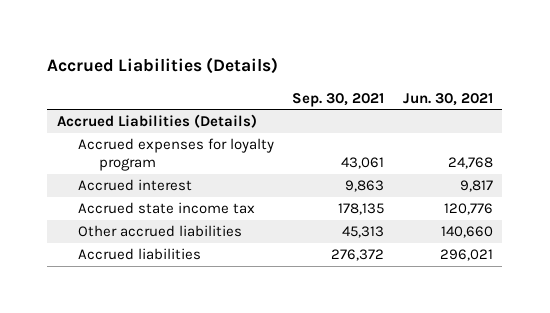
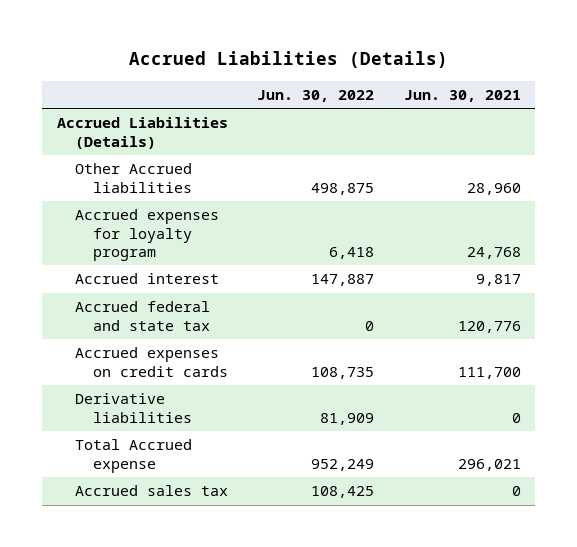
- | Sep. 30, 2021 | Jun. 30, 2021
+ | Jun. 30, 2022 | Jun. 30, 2021
+ Other Accrued liabilities | 498,875 | 28,960
- Accrued state income tax | 178,135 | 120,776
- Other accrued liabilities | 45,313 | 140,660
- Accrued liabilities | 276,372 | 296,021
+ Accrued federal and state tax | 0 | 120,776
+ Accrued expenses on credit cards | 108,735 | 111,700
+ Derivative liabilities | 81,909 | 0
+ Total Accrued expense | 952,249 | 296,021
+ Accrued sales tax | 108,425 | 0

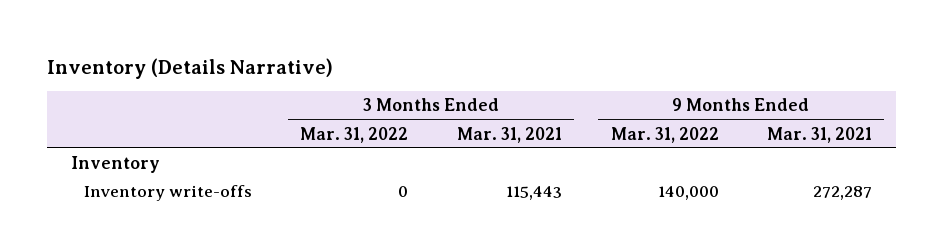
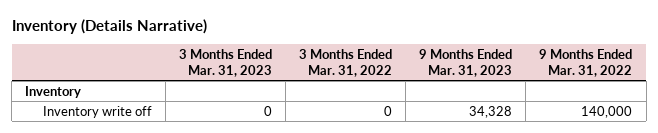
- | 3 Months Ended Mar. 31, 2022 | 3 Months Ended Mar. 31, 2021 | 9 Months Ended Mar. 31, 2022 | 9 Months Ended Mar. 31, 2021
+ | 3 Months Ended Mar. 31, 2023 | 3 Months Ended Mar. 31, 2022 | 9 Months Ended Mar. 31, 2023 | 9 Months Ended Mar. 31, 2022
- Inventory write-offs | 0 | 115,443 | 140,000 | 272,287
+ Inventory write off | 0 | 0 | 34,328 | 140,000

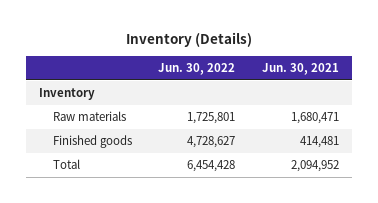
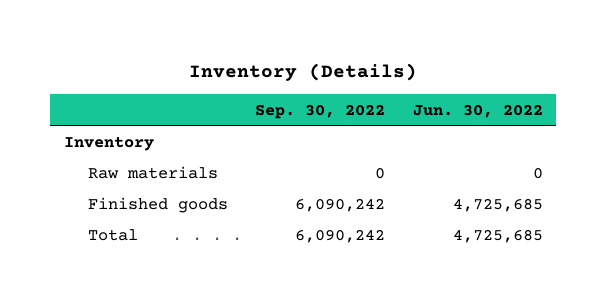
- | Jun. 30, 2022 | Jun. 30, 2021
+ | Sep. 30, 2022 | Jun. 30, 2022
- Raw materials | 1,725,801 | 1,680,471
- Finished goods | 4,728,627 | 414,481
- Total | 6,454,428 | 2,094,952
+ Raw materials | 0 | 0
+ Finished goods | 6,090,242 | 4,725,685
+ Total | 6,090,242 | 4,725,685

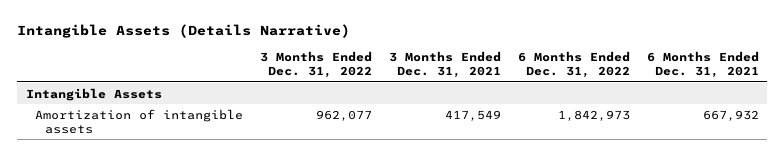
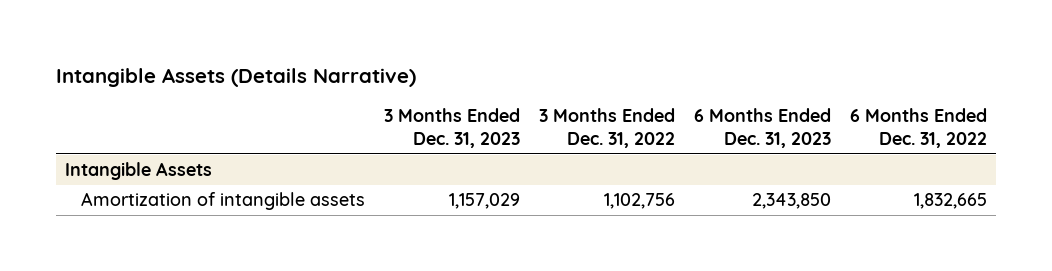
- | 3 Months Ended Dec. 31, 2022 | 3 Months Ended Dec. 31, 2021 | 6 Months Ended Dec. 31, 2022 | 6 Months Ended Dec. 31, 2021
+ | 3 Months Ended Dec. 31, 2023 | 3 Months Ended Dec. 31, 2022 | 6 Months Ended Dec. 31, 2023 | 6 Months Ended Dec. 31, 2022
- Amortization of intangible assets | 962,077 | 417,549 | 1,842,973 | 667,932
+ Amortization of intangible assets | 1,157,029 | 1,102,756 | 2,343,850 | 1,832,665

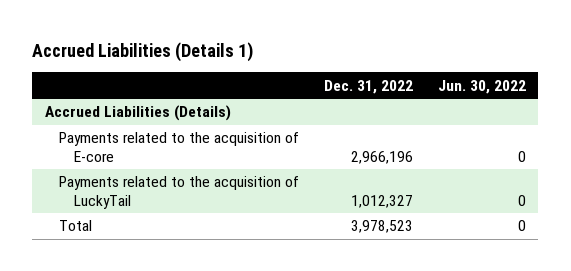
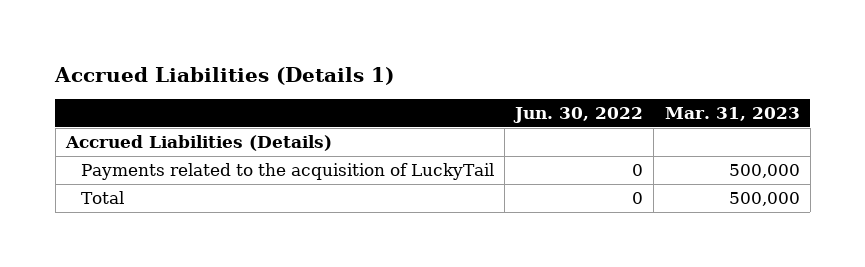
- | Dec. 31, 2022 | Jun. 30, 2022
+ | Jun. 30, 2022 | Mar. 31, 2023
- Payments related to the acquisition of E-core | 2,966,196 | 0

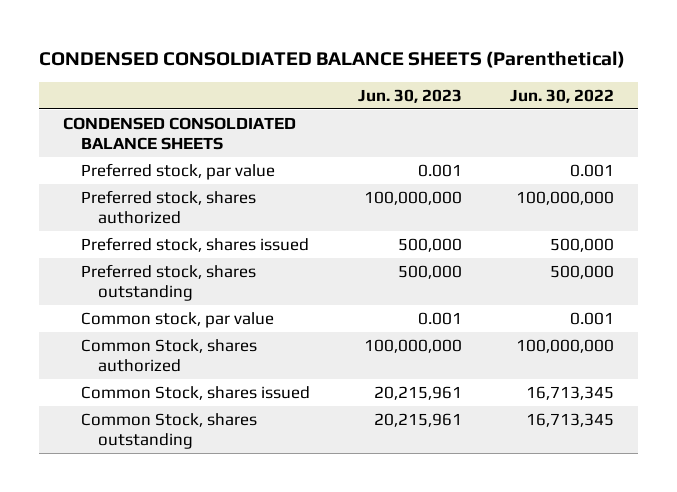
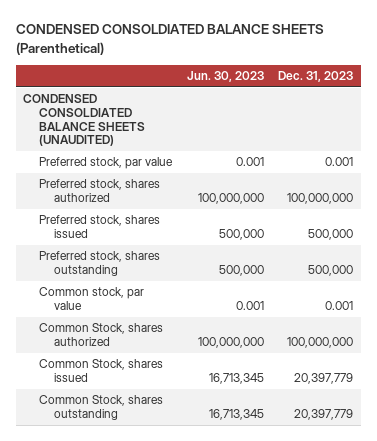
- | Jun. 30, 2023 | Jun. 30, 2022
+ | Jun. 30, 2023 | Dec. 31, 2023
- CONDENSED CONSOLDIATED BALANCE SHEETS
+ CONDENSED CONSOLDIATED BALANCE SHEETS (UNAUDITED)
- Common Stock, shares issued | 20,215,961 | 16,713,345
- Common Stock, shares outstanding | 20,215,961 | 16,713,345
+ Common Stock, shares issued | 16,713,345 | 20,397,779
+ Common Stock, shares outstanding | 16,713,345 | 20,397,779

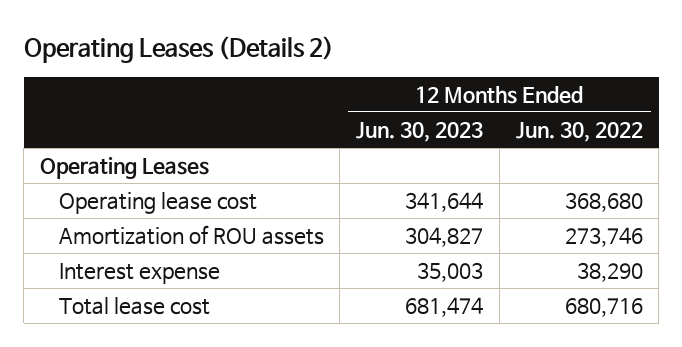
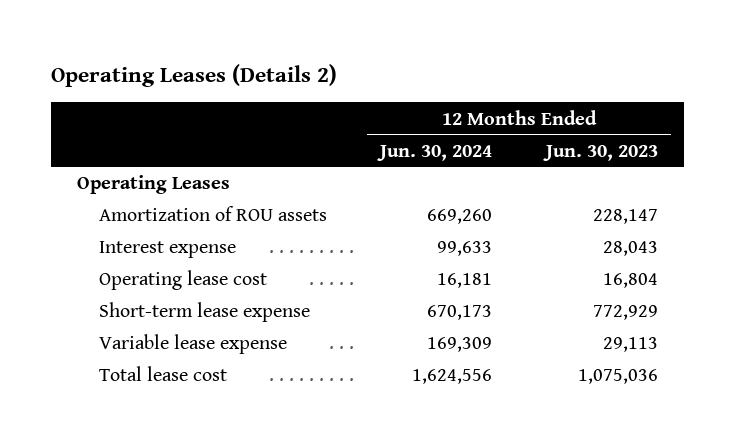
- | 12 Months Ended Jun. 30, 2023 | 12 Months Ended Jun. 30, 2022
+ | 12 Months Ended Jun. 30, 2024 | 12 Months Ended Jun. 30, 2023
- Operating lease cost | 341,644 | 368,680
- Amortization of ROU assets | 304,827 | 273,746
- Interest expense | 35,003 | 38,290
- Total lease cost | 681,474 | 680,716
+ Amortization of ROU assets | 669,260 | 228,147
+ Interest expense | 99,633 | 28,043
+ Operating lease cost | 16,181 | 16,804
+ Short-term lease expense | 670,173 | 772,929
+ Variable lease expense | 169,309 | 29,113
+ Total lease cost | 1,624,556 | 1,075,036

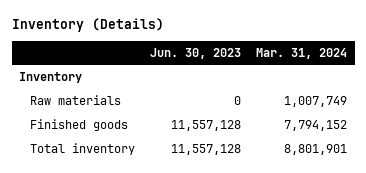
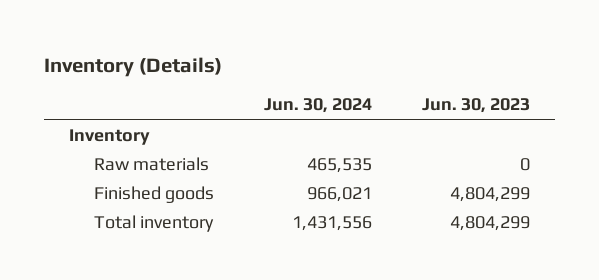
- | Jun. 30, 2023 | Mar. 31, 2024
+ | Jun. 30, 2024 | Jun. 30, 2023
- Finished goods | 11,557,128 | 7,794,152
- Total inventory | 11,557,128 | 8,801,901
+ Finished goods | 966,021 | 4,804,299
+ Total inventory | 1,431,556 | 4,804,299

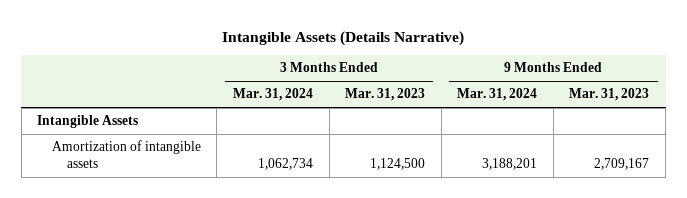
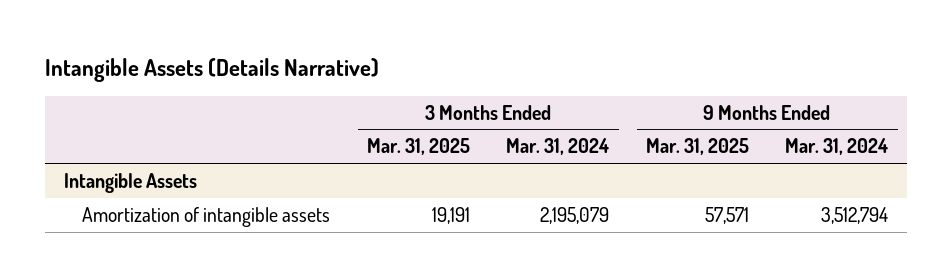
- | 3 Months Ended Mar. 31, 2024 | 3 Months Ended Mar. 31, 2023 | 9 Months Ended Mar. 31, 2024 | 9 Months Ended Mar. 31, 2023
+ | 3 Months Ended Mar. 31, 2025 | 3 Months Ended Mar. 31, 2024 | 9 Months Ended Mar. 31, 2025 | 9 Months Ended Mar. 31, 2024
- Amortization of intangible assets | 1,062,734 | 1,124,500 | 3,188,201 | 2,709,167
+ Amortization of intangible assets | 19,191 | 2,195,079 | 57,571 | 3,512,794

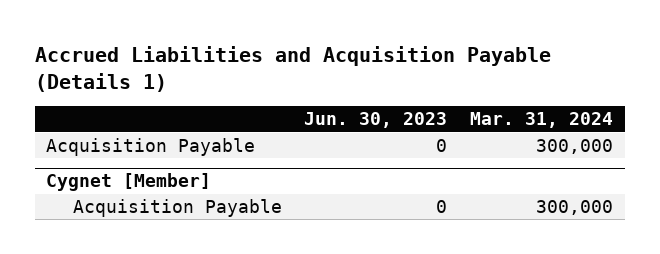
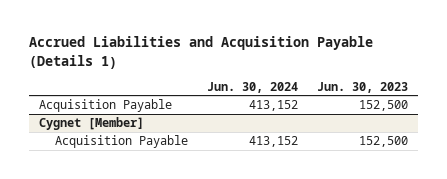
- | Jun. 30, 2023 | Mar. 31, 2024
+ | Jun. 30, 2024 | Jun. 30, 2023
- Acquisition Payable | 0 | 300,000
+ Acquisition Payable | 413,152 | 152,500
@ Cygnet [Member]
- Acquisition Payable | 0 | 300,000
+ Acquisition Payable | 413,152 | 152,500

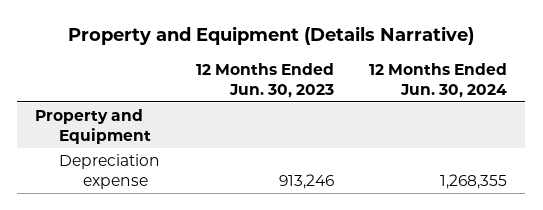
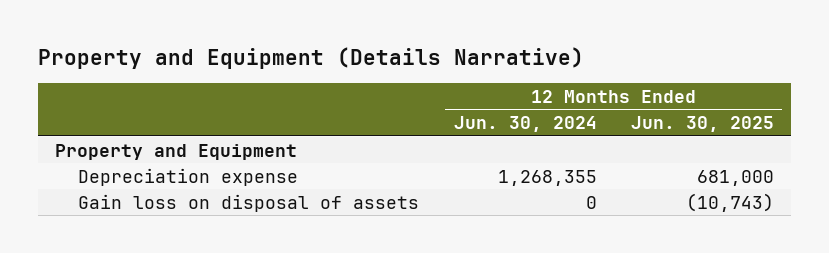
- | 12 Months Ended Jun. 30, 2023 | 12 Months Ended Jun. 30, 2024
+ | 12 Months Ended Jun. 30, 2024 | 12 Months Ended Jun. 30, 2025
+ Gain loss on disposal of assets | 0 | (10,743)

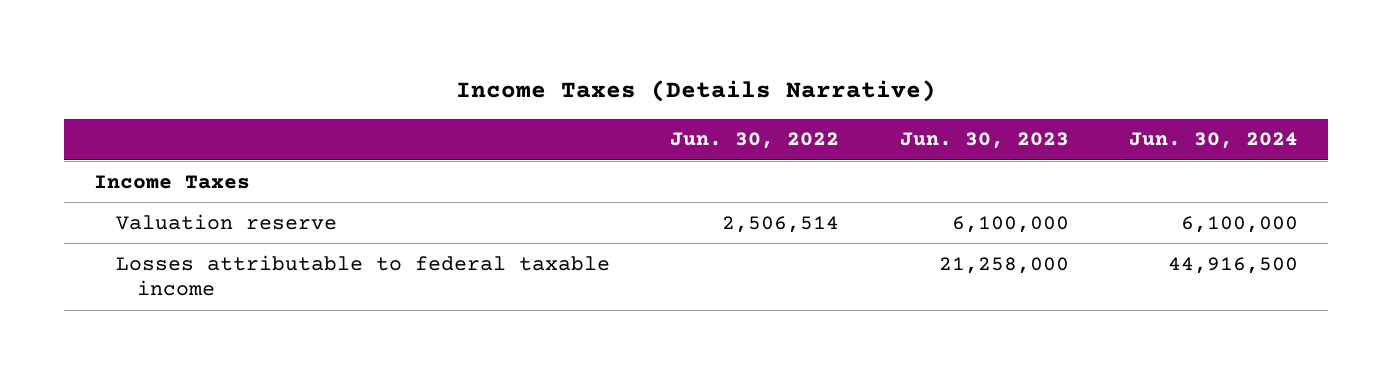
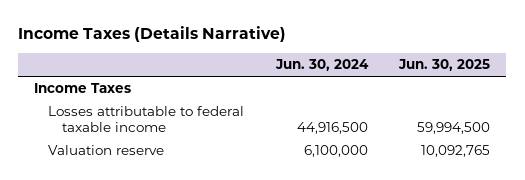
- | Jun. 30, 2022 | Jun. 30, 2023 | Jun. 30, 2024
+ | Jun. 30, 2024 | Jun. 30, 2025
moved down: Valuation reserve | 6,100,000 | 10,092,765

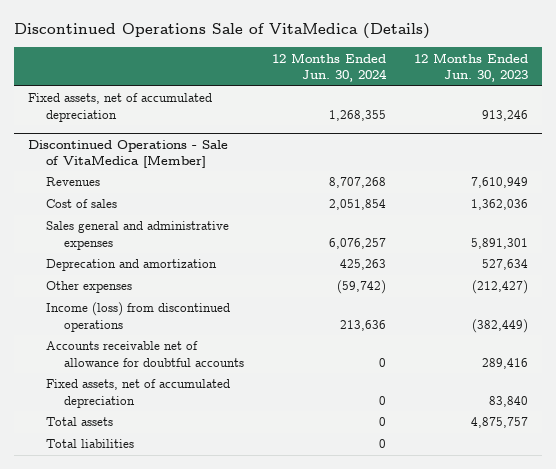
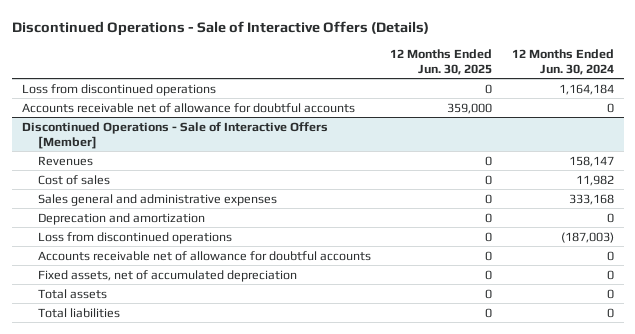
- Discontinued Operations Sale of VitaMedica (Details)
+ Discontinued Operations - Sale of Interactive Offers (Details)
- | 12 Months Ended Jun. 30, 2024 | 12 Months Ended Jun. 30, 2023
+ | 12 Months Ended Jun. 30, 2025 | 12 Months Ended Jun. 30, 2024
- Fixed assets, net of accumulated depreciation | 1,268,355 | 913,246
- Discontinued Operations - Sale of VitaMedica [Member]
- Revenues | 8,707,268 | 7,610,949
- Cost of sales | 2,051,854 | 1,362,036
- Sales general and administrative expenses | 6,076,257 | 5,891,301
- Deprecation and amortization | 425,263 | 527,634
- Other expenses | (59,742) | (212,427)
- Income (loss) from discontinued operations | 213,636 | (382,449)
+ Loss from discontinued operations | 0 | 1,164,184
+ Discontinued Operations - Sale of Interactive Offers [Member]
+ Revenues | 0 | 158,147
+ Cost of sales | 0 | 11,982
+ Sales general and administrative expenses | 0 | 333,168
+ Deprecation and amortization | 0 | 0
+ Loss from discontinued operations | 0 | (187,003)
+ Accounts receivable net of allowance for doubtful accounts | 0 | 0

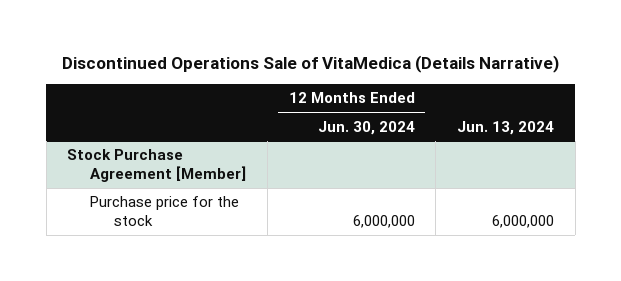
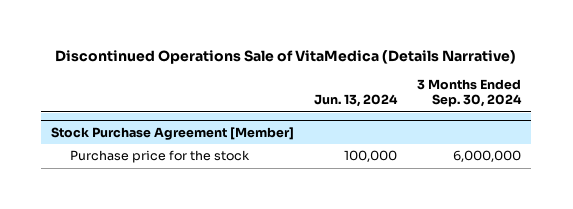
- | 12 Months Ended Jun. 30, 2024 | Jun. 13, 2024
+ | Jun. 13, 2024 | 3 Months Ended Sep. 30, 2024
@ Stock Purchase Agreement [Member]
- Purchase price for the stock | 6,000,000 | 6,000,000
+ Purchase price for the stock | 100,000 | 6,000,000

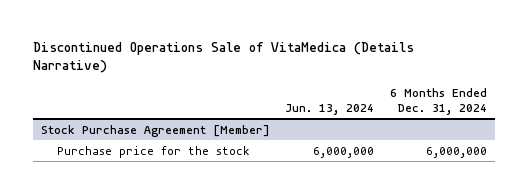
- | Jun. 13, 2024 | 3 Months Ended Sep. 30, 2024
+ | Jun. 13, 2024 | 6 Months Ended Dec. 31, 2024
@ Stock Purchase Agreement [Member]
- Purchase price for the stock | 100,000 | 6,000,000
+ Purchase price for the stock | 6,000,000 | 6,000,000

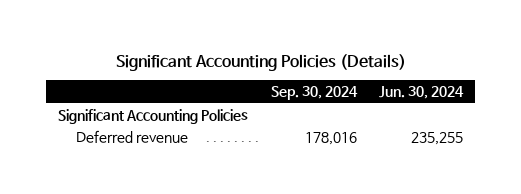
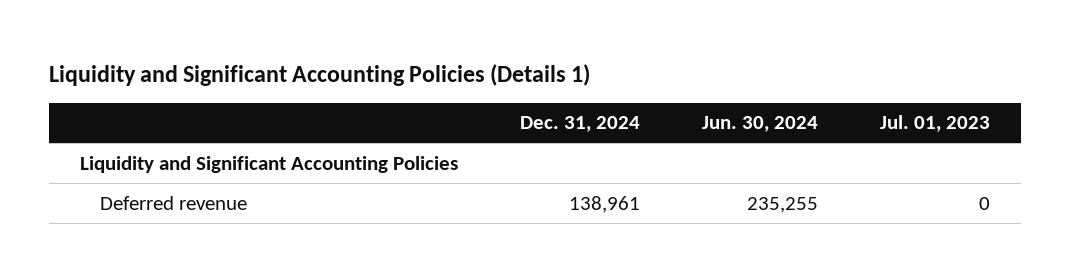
- Significant Accounting Policies (Details)
+ Liquidity and Significant Accounting Policies (Details 1)
- | Sep. 30, 2024 | Jun. 30, 2024
+ | Dec. 31, 2024 | Jun. 30, 2024 | Jul. 01, 2023
- Significant Accounting Policies
+ Liquidity and Significant Accounting Policies

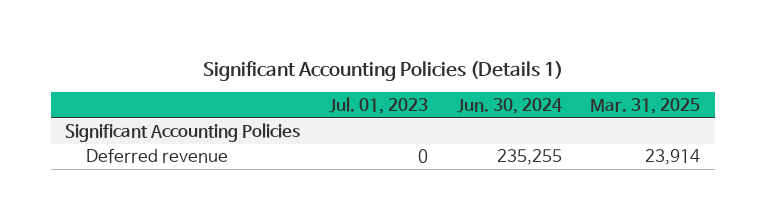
- Liquidity and Significant Accounting Policies (Details 1)
+ Significant Accounting Policies (Details 1)
- | Dec. 31, 2024 | Jun. 30, 2024 | Jul. 01, 2023
+ | Jul. 01, 2023 | Jun. 30, 2024 | Mar. 31, 2025
- Liquidity and Significant Accounting Policies
+ Significant Accounting Policies

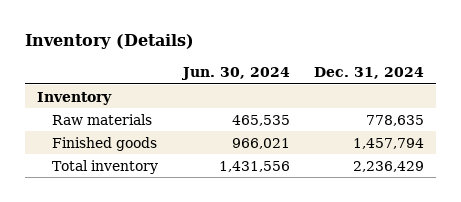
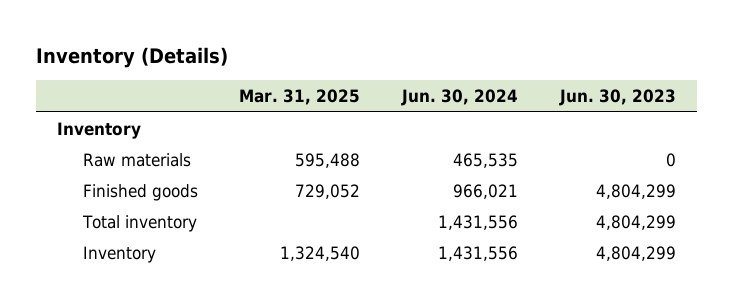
- | Jun. 30, 2024 | Dec. 31, 2024
+ | Mar. 31, 2025 | Jun. 30, 2024 | Jun. 30, 2023
+ Inventory | 1,324,540 | 1,431,556 | 4,804,299

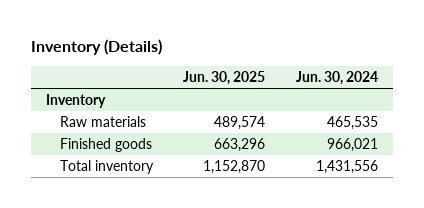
- | Mar. 31, 2025 | Jun. 30, 2024 | Jun. 30, 2023
+ | Jun. 30, 2025 | Jun. 30, 2024
- Inventory | 1,324,540 | 1,431,556 | 4,804,299

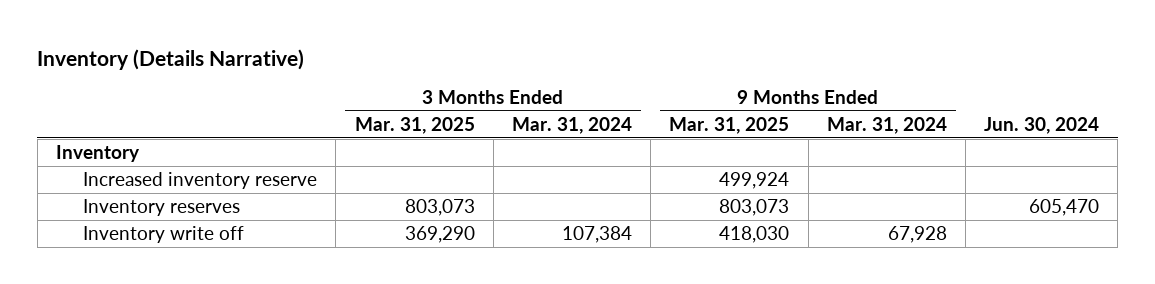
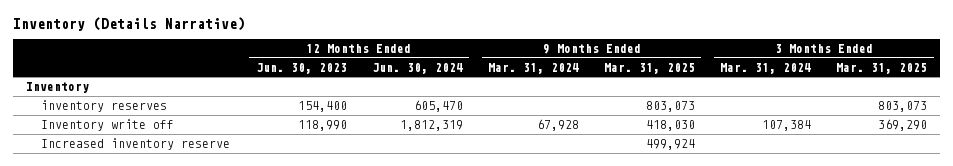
- | 3 Months Ended Mar. 31, 2025 | 3 Months Ended Mar. 31, 2024 | 9 Months Ended Mar. 31, 2025 | 9 Months Ended Mar. 31, 2024 | Jun. 30, 2024
+ | 12 Months Ended Jun. 30, 2023 | 12 Months Ended Jun. 30, 2024 | 9 Months Ended Mar. 31, 2024 | 9 Months Ended Mar. 31, 2025 | 3 Months Ended Mar. 31, 2024 | 3 Months Ended Mar. 31, 2025
- Inventory reserves | 803,073 | | 803,073 | | 605,470
+ inventory reserves | 154,400 | 605,470 | | 803,073 | | 803,073
moved down: Increased inventory reserve | | | | 499,924 | |

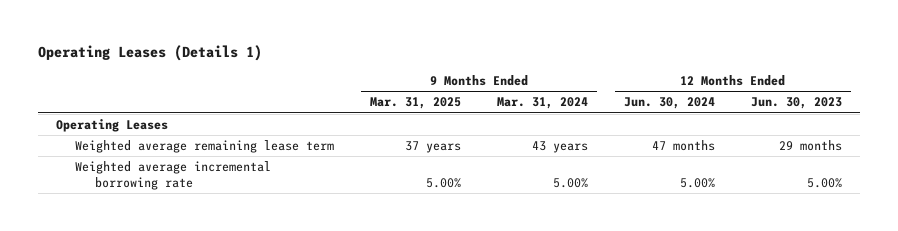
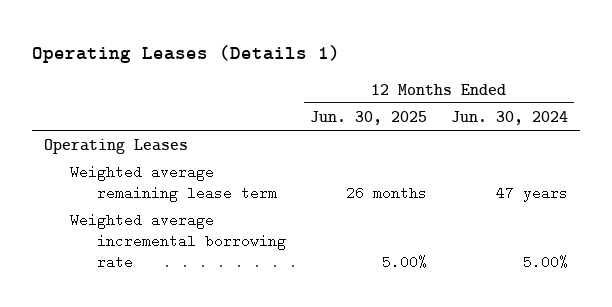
- | 9 Months Ended Mar. 31, 2025 | 9 Months Ended Mar. 31, 2024 | 12 Months Ended Jun. 30, 2024 | 12 Months Ended Jun. 30, 2023
+ | 12 Months Ended Jun. 30, 2025 | 12 Months Ended Jun. 30, 2024
- Weighted average remaining lease term | 37 years | 43 years | 47 months | 29 months
+ Weighted average remaining lease term | 26 months | 47 years

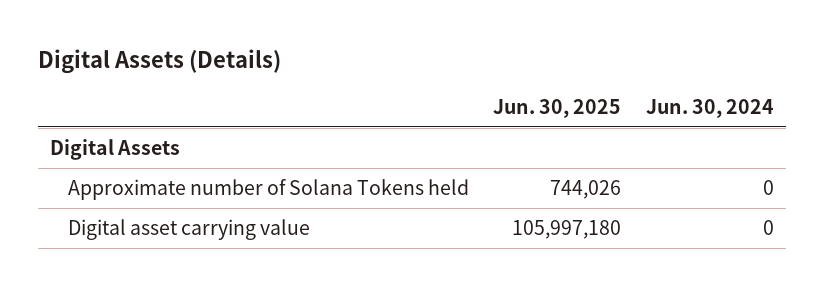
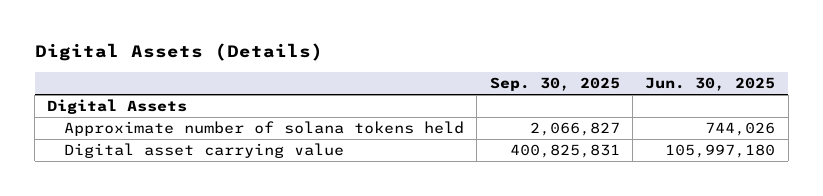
- | Jun. 30, 2025 | Jun. 30, 2024
+ | Sep. 30, 2025 | Jun. 30, 2025
- Approximate number of Solana Tokens held | 744,026 | 0
+ Approximate number of solana tokens held | 2,066,827 | 744,026

